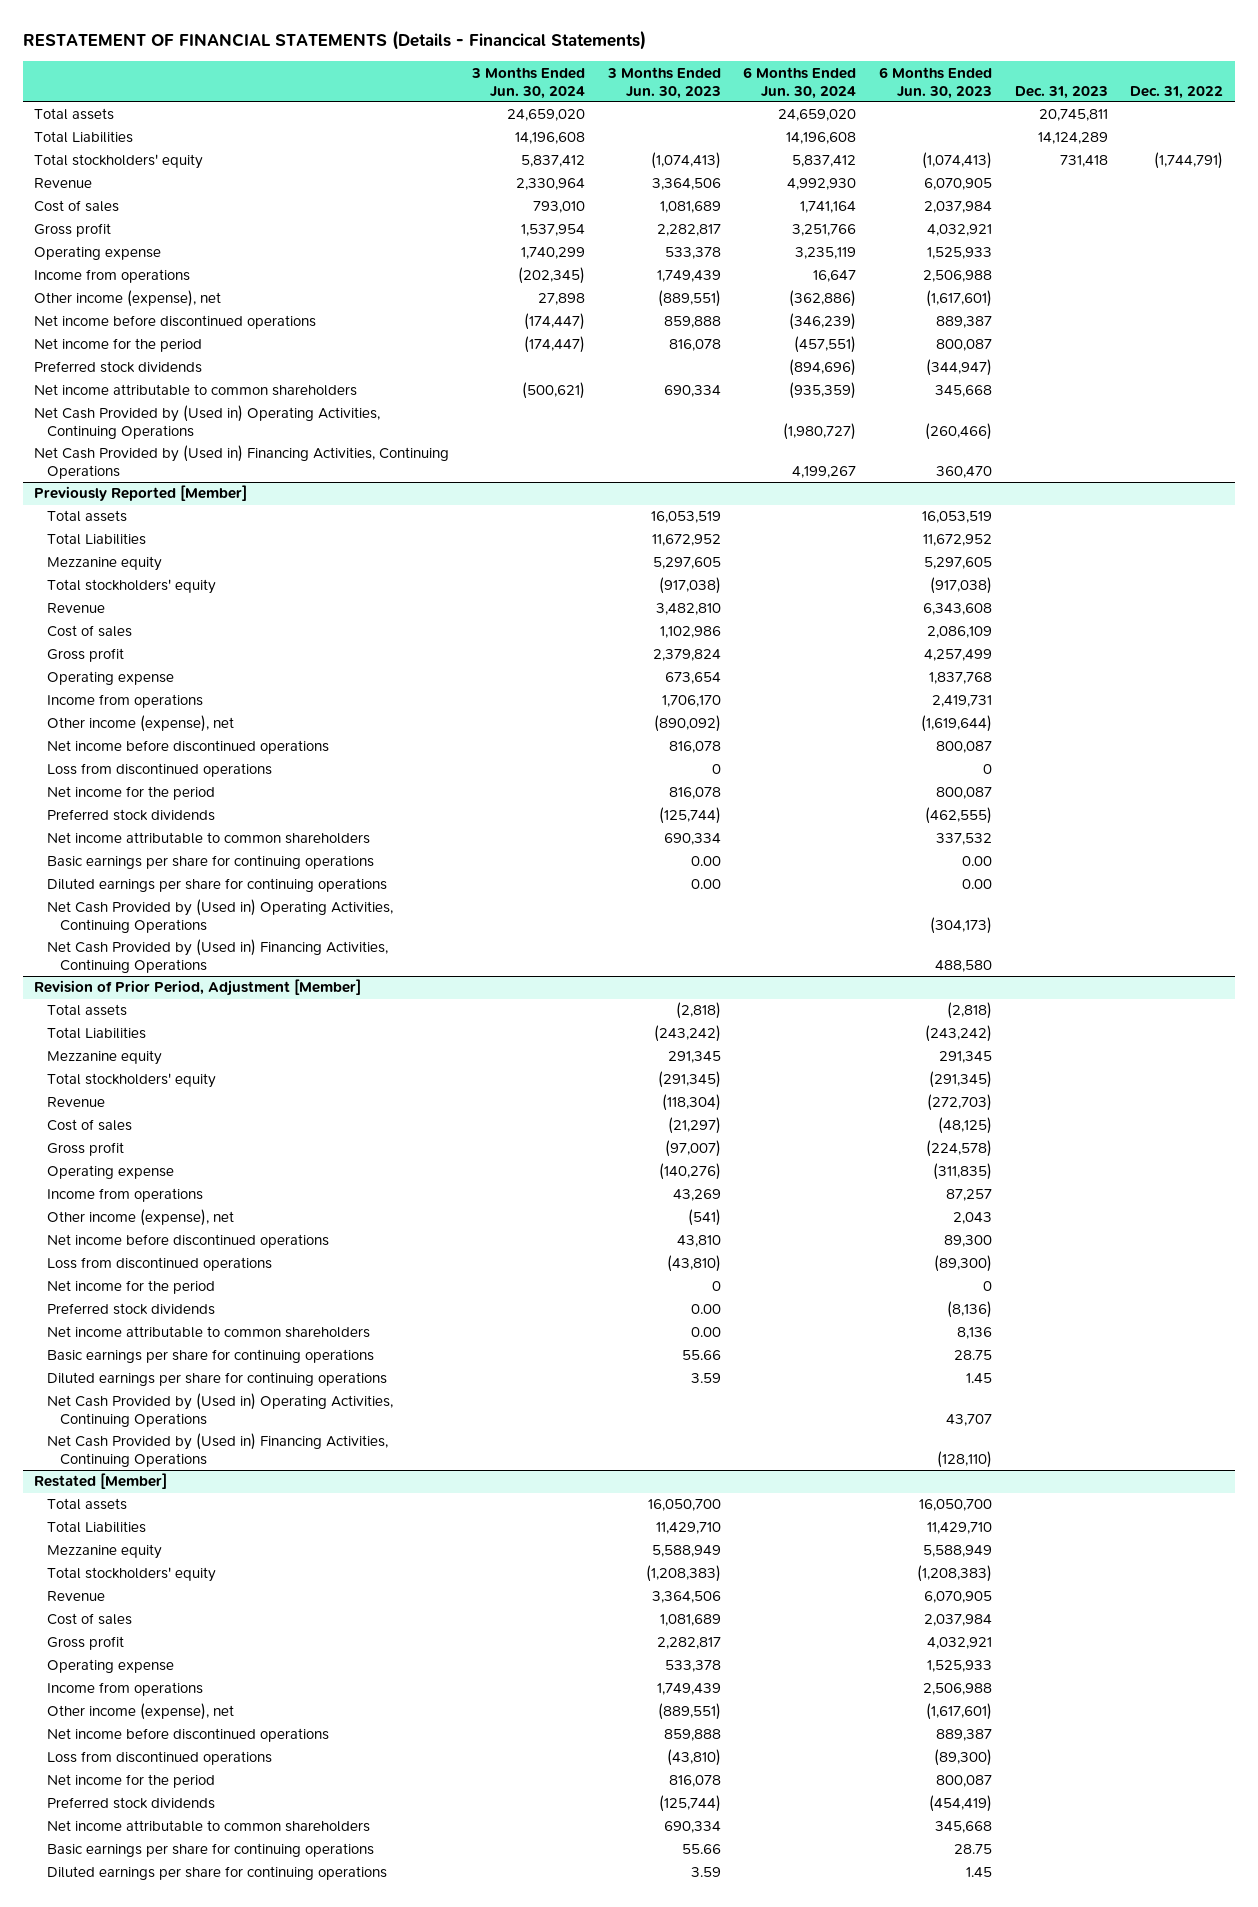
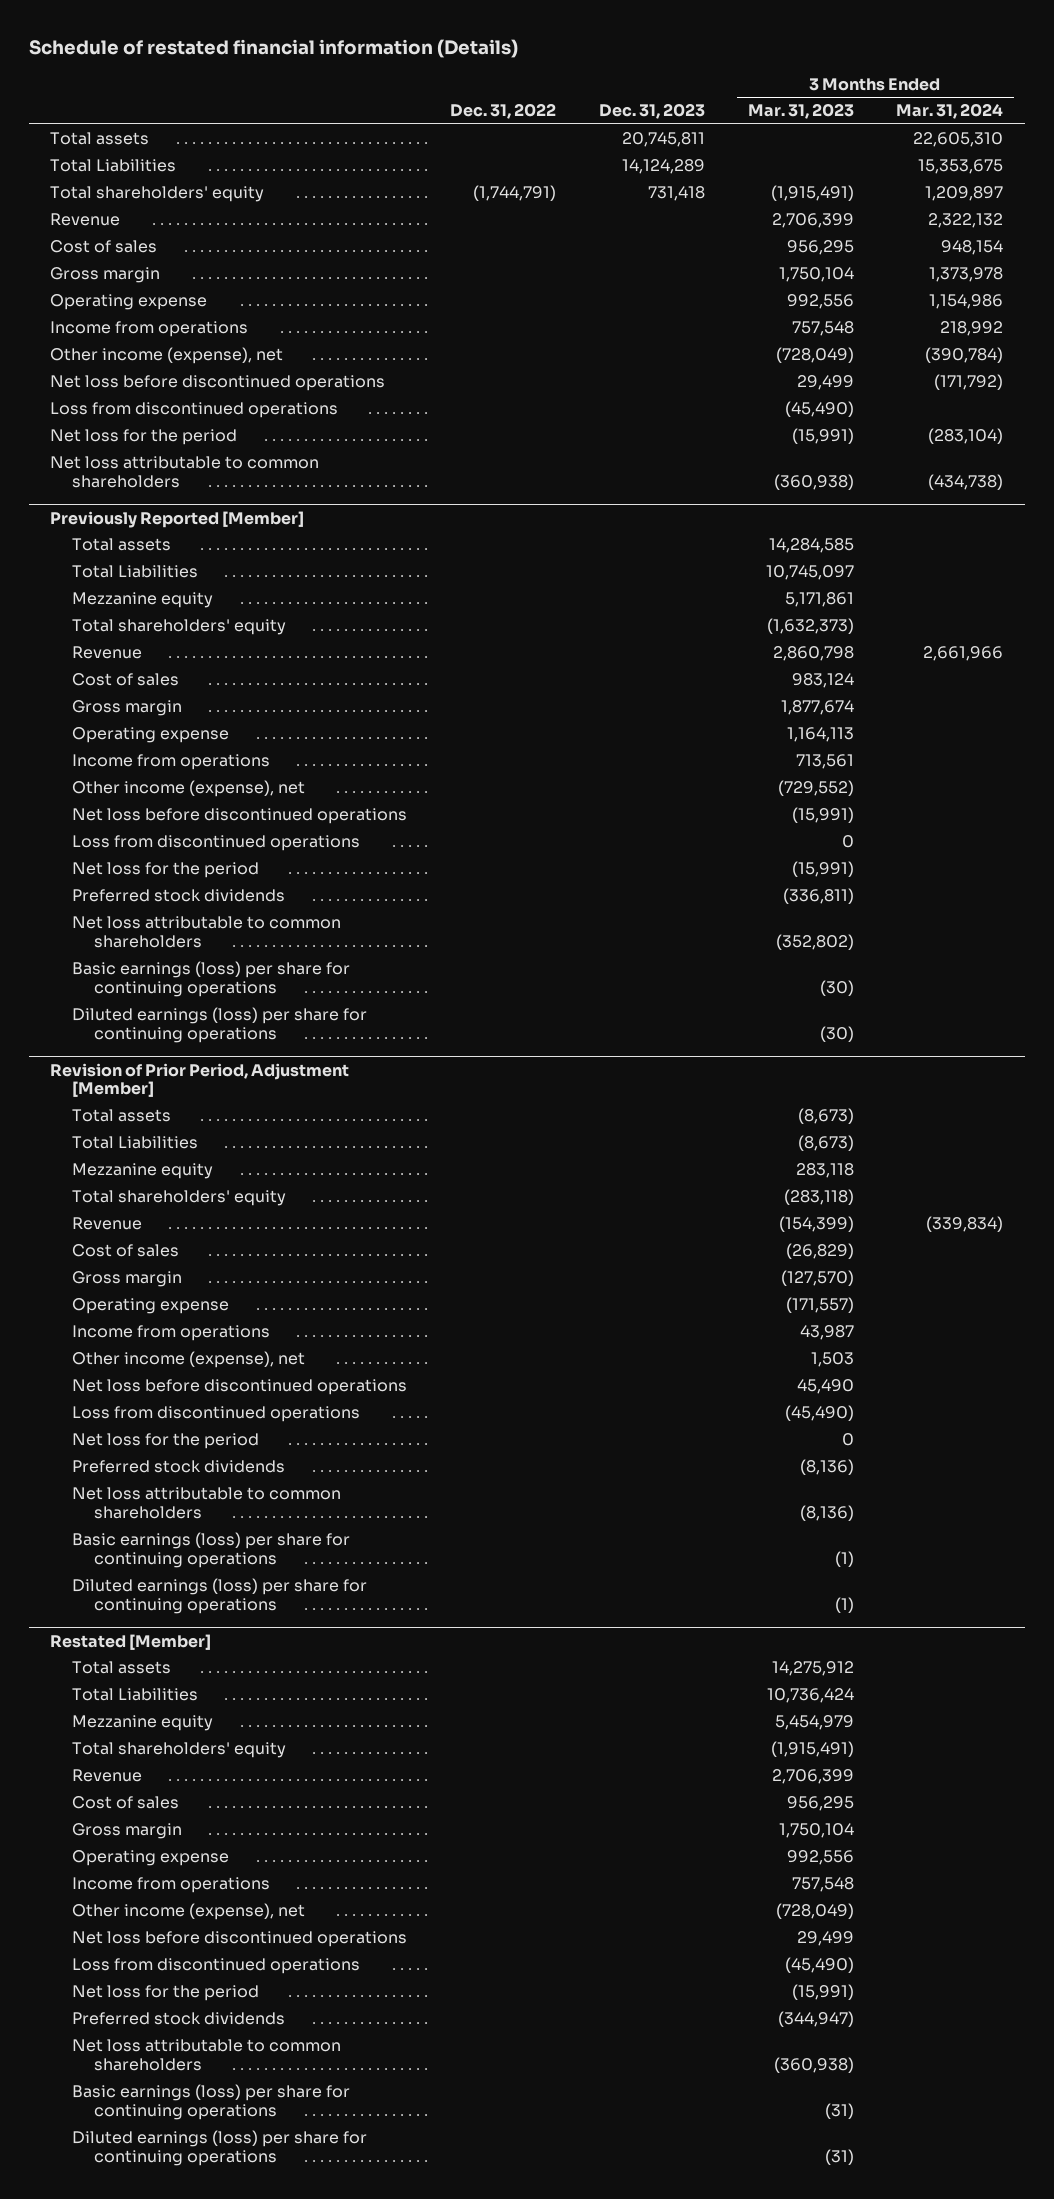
- RESTATEMENT OF FINANCIAL STATEMENTS (Details - Financical Statements)
+ Schedule of restated financial information (Details)
- | 3 Months Ended Jun. 30, 2024 | 3 Months Ended Jun. 30, 2023 | 6 Months Ended Jun. 30, 2024 | 6 Months Ended Jun. 30, 2023 | Dec. 31, 2023 | Dec. 31, 2022
+ | Dec. 31, 2022 | Dec. 31, 2023 | 3 Months Ended Mar. 31, 2023 | 3 Months Ended Mar. 31, 2024
- Total stockholders' equity | 5,837,412 | (1,074,413) | 5,837,412 | (1,074,413) | 731,418 | (1,744,791)
+ Total shareholders' equity | (1,744,791) | 731,418 | (1,915,491) | 1,209,897
- Gross profit | 1,537,954 | 2,282,817 | 3,251,766 | 4,032,921 | |
+ Gross margin | | | 1,750,104 | 1,373,978
- Net income before discontinued operations | (174,447) | 859,888 | (346,239) | 889,387 | |
- Net income for the period | (174,447) | 816,078 | (457,551) | 800,087 | |
- Preferred stock dividends | | | (894,696) | (344,947) | |
- Net income attributable to common shareholders | (500,621) | 690,334 | (935,359) | 345,668 | |
- Net Cash Provided by (Used in) Operating Activities, Continuing Operations | | | (1,980,727) | (260,466) | |
- Net Cash Provided by (Used in) Financing Activities, Continuing Operations | | | 4,199,267 | 360,470 | |
+ Net loss before discontinued operations | | | 29,499 | (171,792)
+ Loss from discontinued operations | | | (45,490) |
+ Net loss for the period | | | (15,991) | (283,104)
+ Net loss attributable to common shareholders | | | (360,938) | (434,738)
@ Previously Reported [Member]
- Total stockholders' equity | | (917,038) | | (917,038) | |
+ Total shareholders' equity | | | (1,632,373) |
- Gross profit | | 2,379,824 | | 4,257,499 | |
+ Gross margin | | | 1,877,674 |
- Net income before discontinued operations | | 816,078 | | 800,087 | |
+ Net loss before discontinued operations | | | (15,991) |
- Net income for the period | | 816,078 | | 800,087 | |
+ Net loss for the period | | | (15,991) |
- Net income attributable to common shareholders | | 690,334 | | 337,532 | |
- Basic earnings per share for continuing operations | | 0.00 | | 0.00 | |
- Diluted earnings per share for continuing operations | | 0.00 | | 0.00 | |
- Net Cash Provided by (Used in) Operating Activities, Continuing Operations | | | | (304,173) | |
- Net Cash Provided by (Used in) Financing Activities, Continuing Operations | | | | 488,580 | |
+ Net loss attributable to common shareholders | | | (352,802) |
+ Basic earnings (loss) per share for continuing operations | | | (30) |
+ Diluted earnings (loss) per share for continuing operations | | | (30) |
@ Revision of Prior Period, Adjustment [Member]
- Total stockholders' equity | | (291,345) | | (291,345) | |
+ Total shareholders' equity | | | (283,118) |
- Gross profit | | (97,007) | | (224,578) | |
+ Gross margin | | | (127,570) |
- Net income before discontinued operations | | 43,810 | | 89,300 | |
+ Net loss before discontinued operations | | | 45,490 |
- Net income for the period | | 0 | | 0 | |
+ Net loss for the period | | | 0 |
- Net income attributable to common shareholders | | 0.00 | | 8,136 | |
- Basic earnings per share for continuing operations | | 55.66 | | 28.75 | |
- Diluted earnings per share for continuing operations | | 3.59 | | 1.45 | |
- Net Cash Provided by (Used in) Operating Activities, Continuing Operations | | | | 43,707 | |
- Net Cash Provided by (Used in) Financing Activities, Continuing Operations | | | | (128,110) | |
+ Net loss attributable to common shareholders | | | (8,136) |
+ Basic earnings (loss) per share for continuing operations | | | (1) |
+ Diluted earnings (loss) per share for continuing operations | | | (1) |
@ Restated [Member]
- Total stockholders' equity | | (1,208,383) | | (1,208,383) | |
+ Total shareholders' equity | | | (1,915,491) |
- Gross profit | | 2,282,817 | | 4,032,921 | |
+ Gross margin | | | 1,750,104 |
- Net income before discontinued operations | | 859,888 | | 889,387 | |
+ Net loss before discontinued operations | | | 29,499 |
- Net income for the period | | 816,078 | | 800,087 | |
+ Net loss for the period | | | (15,991) |
- Net income attributable to common shareholders | | 690,334 | | 345,668 | |
- Basic earnings per share for continuing operations | | 55.66 | | 28.75 | |
- Diluted earnings per share for continuing operations | | 3.59 | | 1.45 | |
+ Net loss attributable to common shareholders | | | (360,938) |
+ Basic earnings (loss) per share for continuing operations | | | (31) |
+ Diluted earnings (loss) per share for continuing operations | | | (31) |

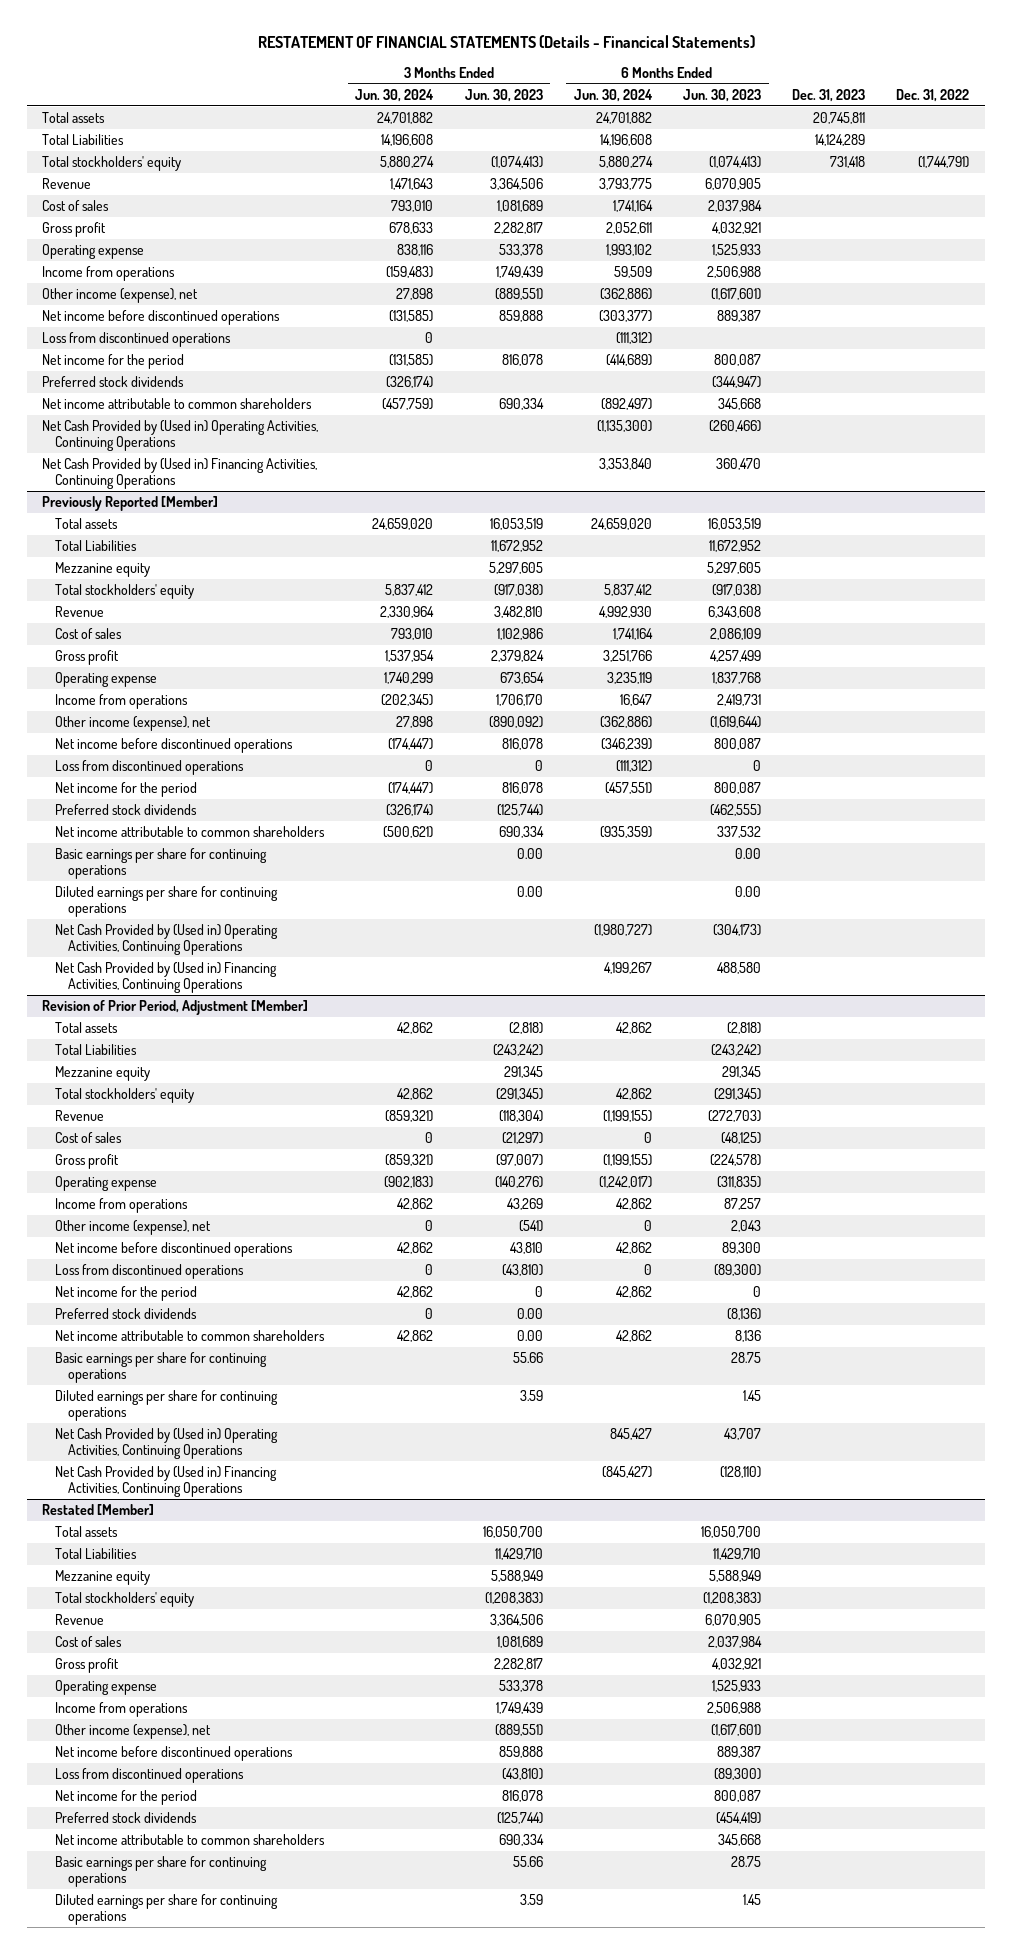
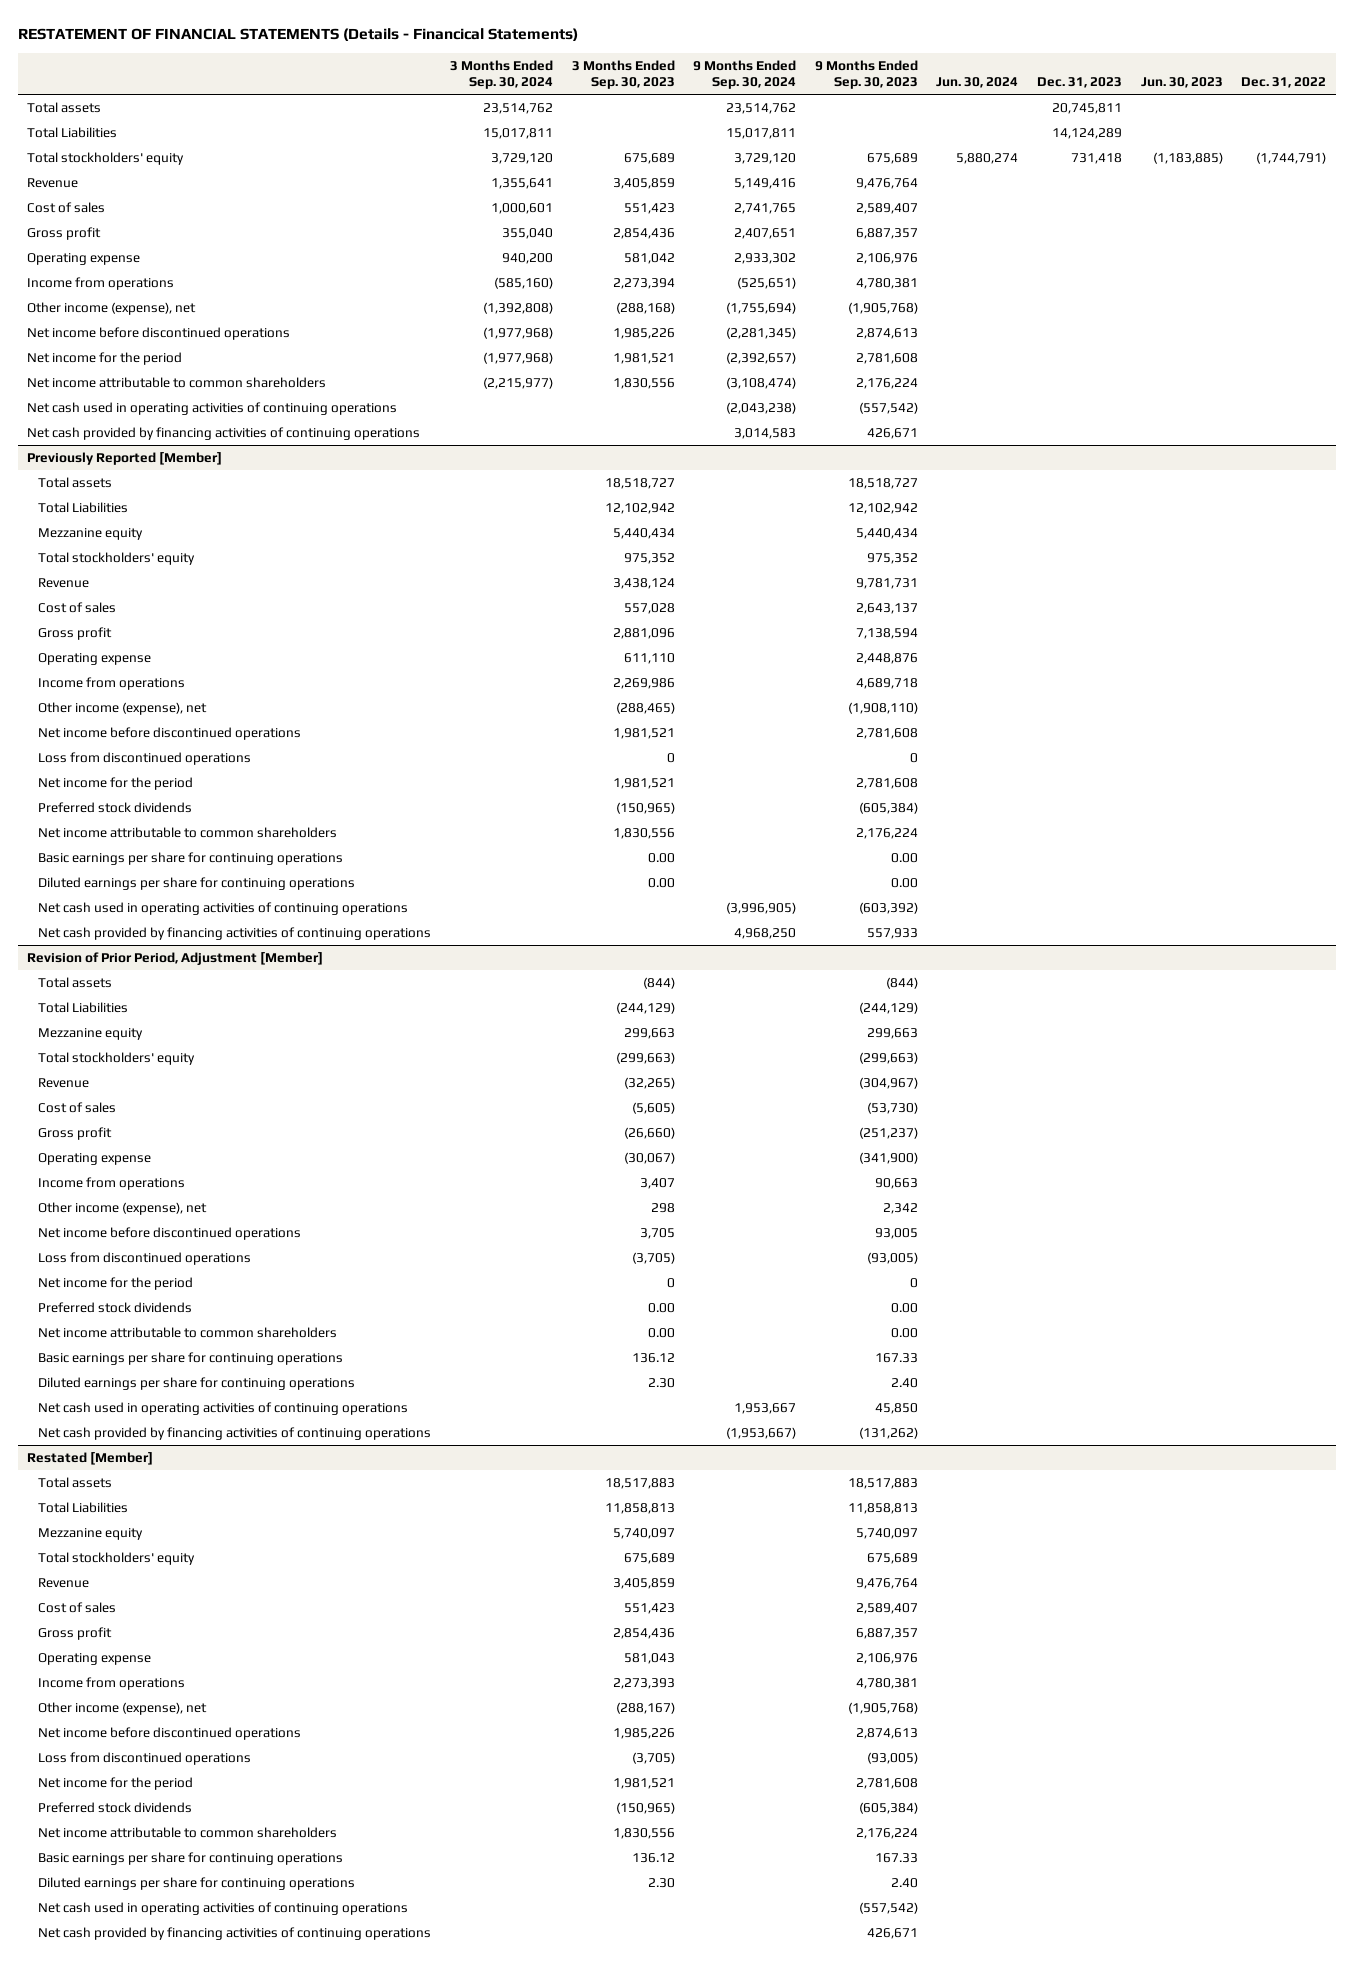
- | 3 Months Ended Jun. 30, 2024 | 3 Months Ended Jun. 30, 2023 | 6 Months Ended Jun. 30, 2024 | 6 Months Ended Jun. 30, 2023 | Dec. 31, 2023 | Dec. 31, 2022
+ | 3 Months Ended Sep. 30, 2024 | 3 Months Ended Sep. 30, 2023 | 9 Months Ended Sep. 30, 2024 | 9 Months Ended Sep. 30, 2023 | Jun. 30, 2024 | Dec. 31, 2023 | Jun. 30, 2023 | Dec. 31, 2022
- Loss from discontinued operations | 0 | | (111,312) | | |
- Preferred stock dividends | (326,174) | | | (344,947) | |
- Net Cash Provided by (Used in) Operating Activities, Continuing Operations | | | (1,135,300) | (260,466) | |
- Net Cash Provided by (Used in) Financing Activities, Continuing Operations | | | 3,353,840 | 360,470 | |
+ Net cash used in operating activities of continuing operations | | | (2,043,238) | (557,542) | | | |
+ Net cash provided by financing activities of continuing operations | | | 3,014,583 | 426,671 | | | |
@ Previously Reported [Member]
- Net Cash Provided by (Used in) Operating Activities, Continuing Operations | | | (1,980,727) | (304,173) | |
- Net Cash Provided by (Used in) Financing Activities, Continuing Operations | | | 4,199,267 | 488,580 | |
+ Net cash used in operating activities of continuing operations | | | (3,996,905) | (603,392) | | | |
+ Net cash provided by financing activities of continuing operations | | | 4,968,250 | 557,933 | | | |
@ Revision of Prior Period, Adjustment [Member]
- Net Cash Provided by (Used in) Operating Activities, Continuing Operations | | | 845,427 | 43,707 | |
- Net Cash Provided by (Used in) Financing Activities, Continuing Operations | | | (845,427) | (128,110) | |
+ Net cash used in operating activities of continuing operations | | | 1,953,667 | 45,850 | | | |
+ Net cash provided by financing activities of continuing operations | | | (1,953,667) | (131,262) | | | |
@ Restated [Member]
+ Net cash used in operating activities of continuing operations | | | | (557,542) | | | |
+ Net cash provided by financing activities of continuing operations | | | | 426,671 | | | |

